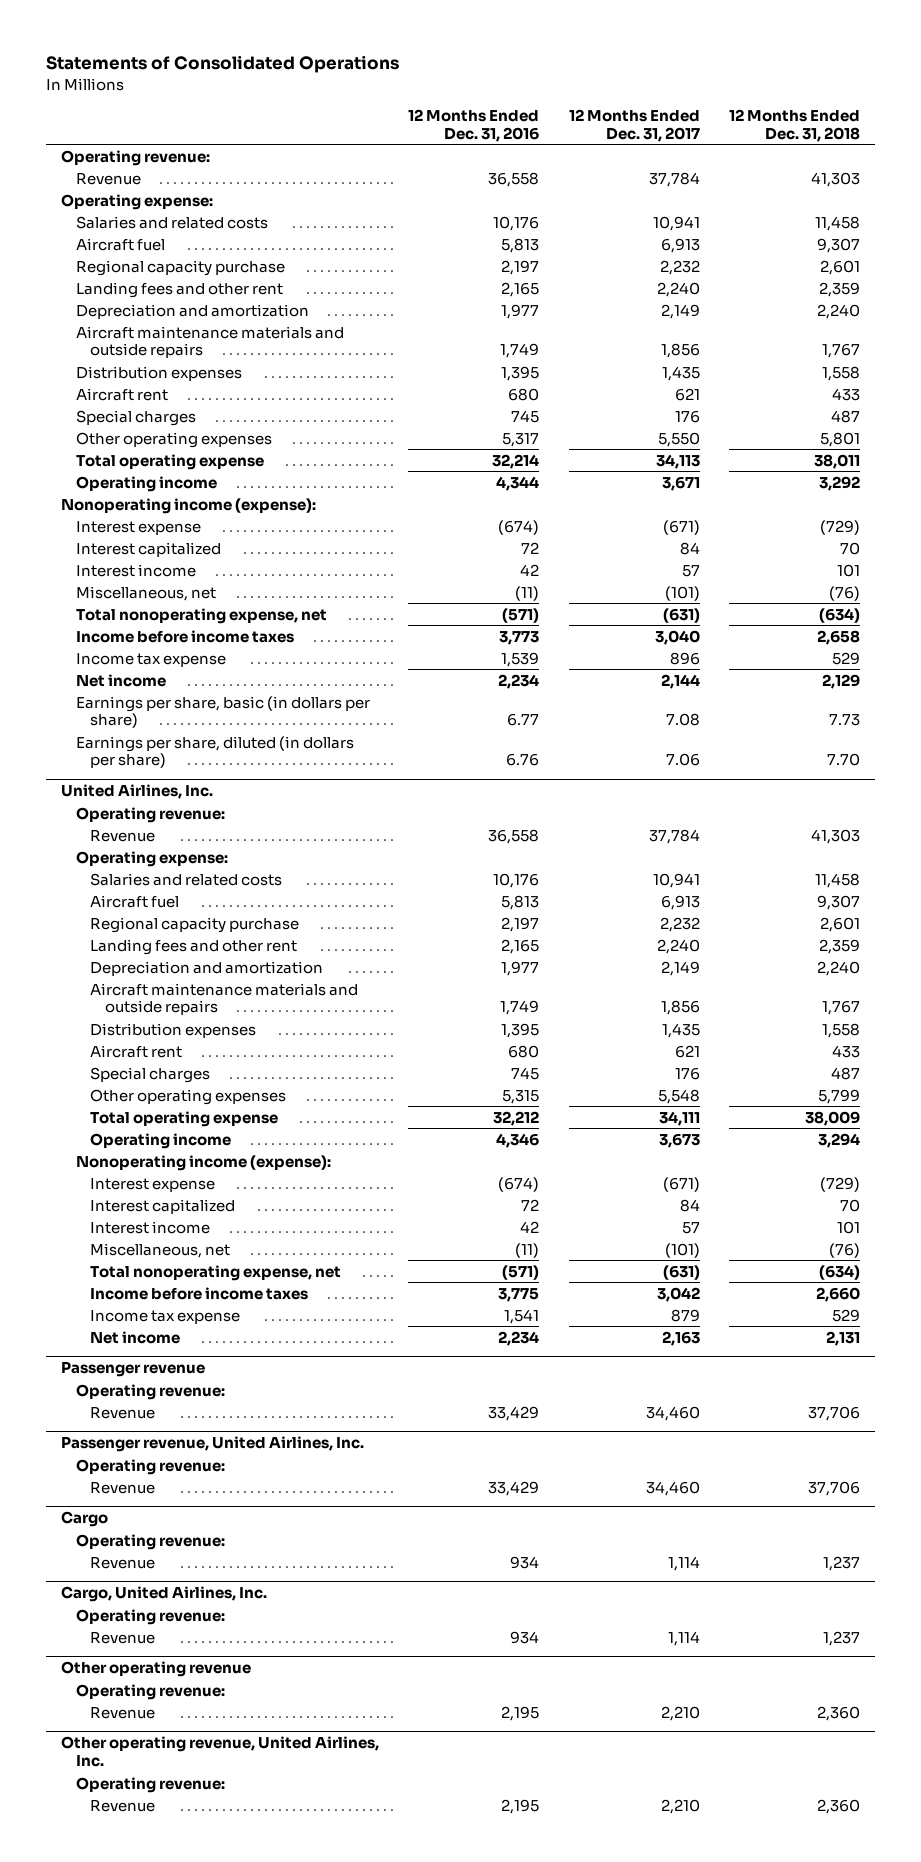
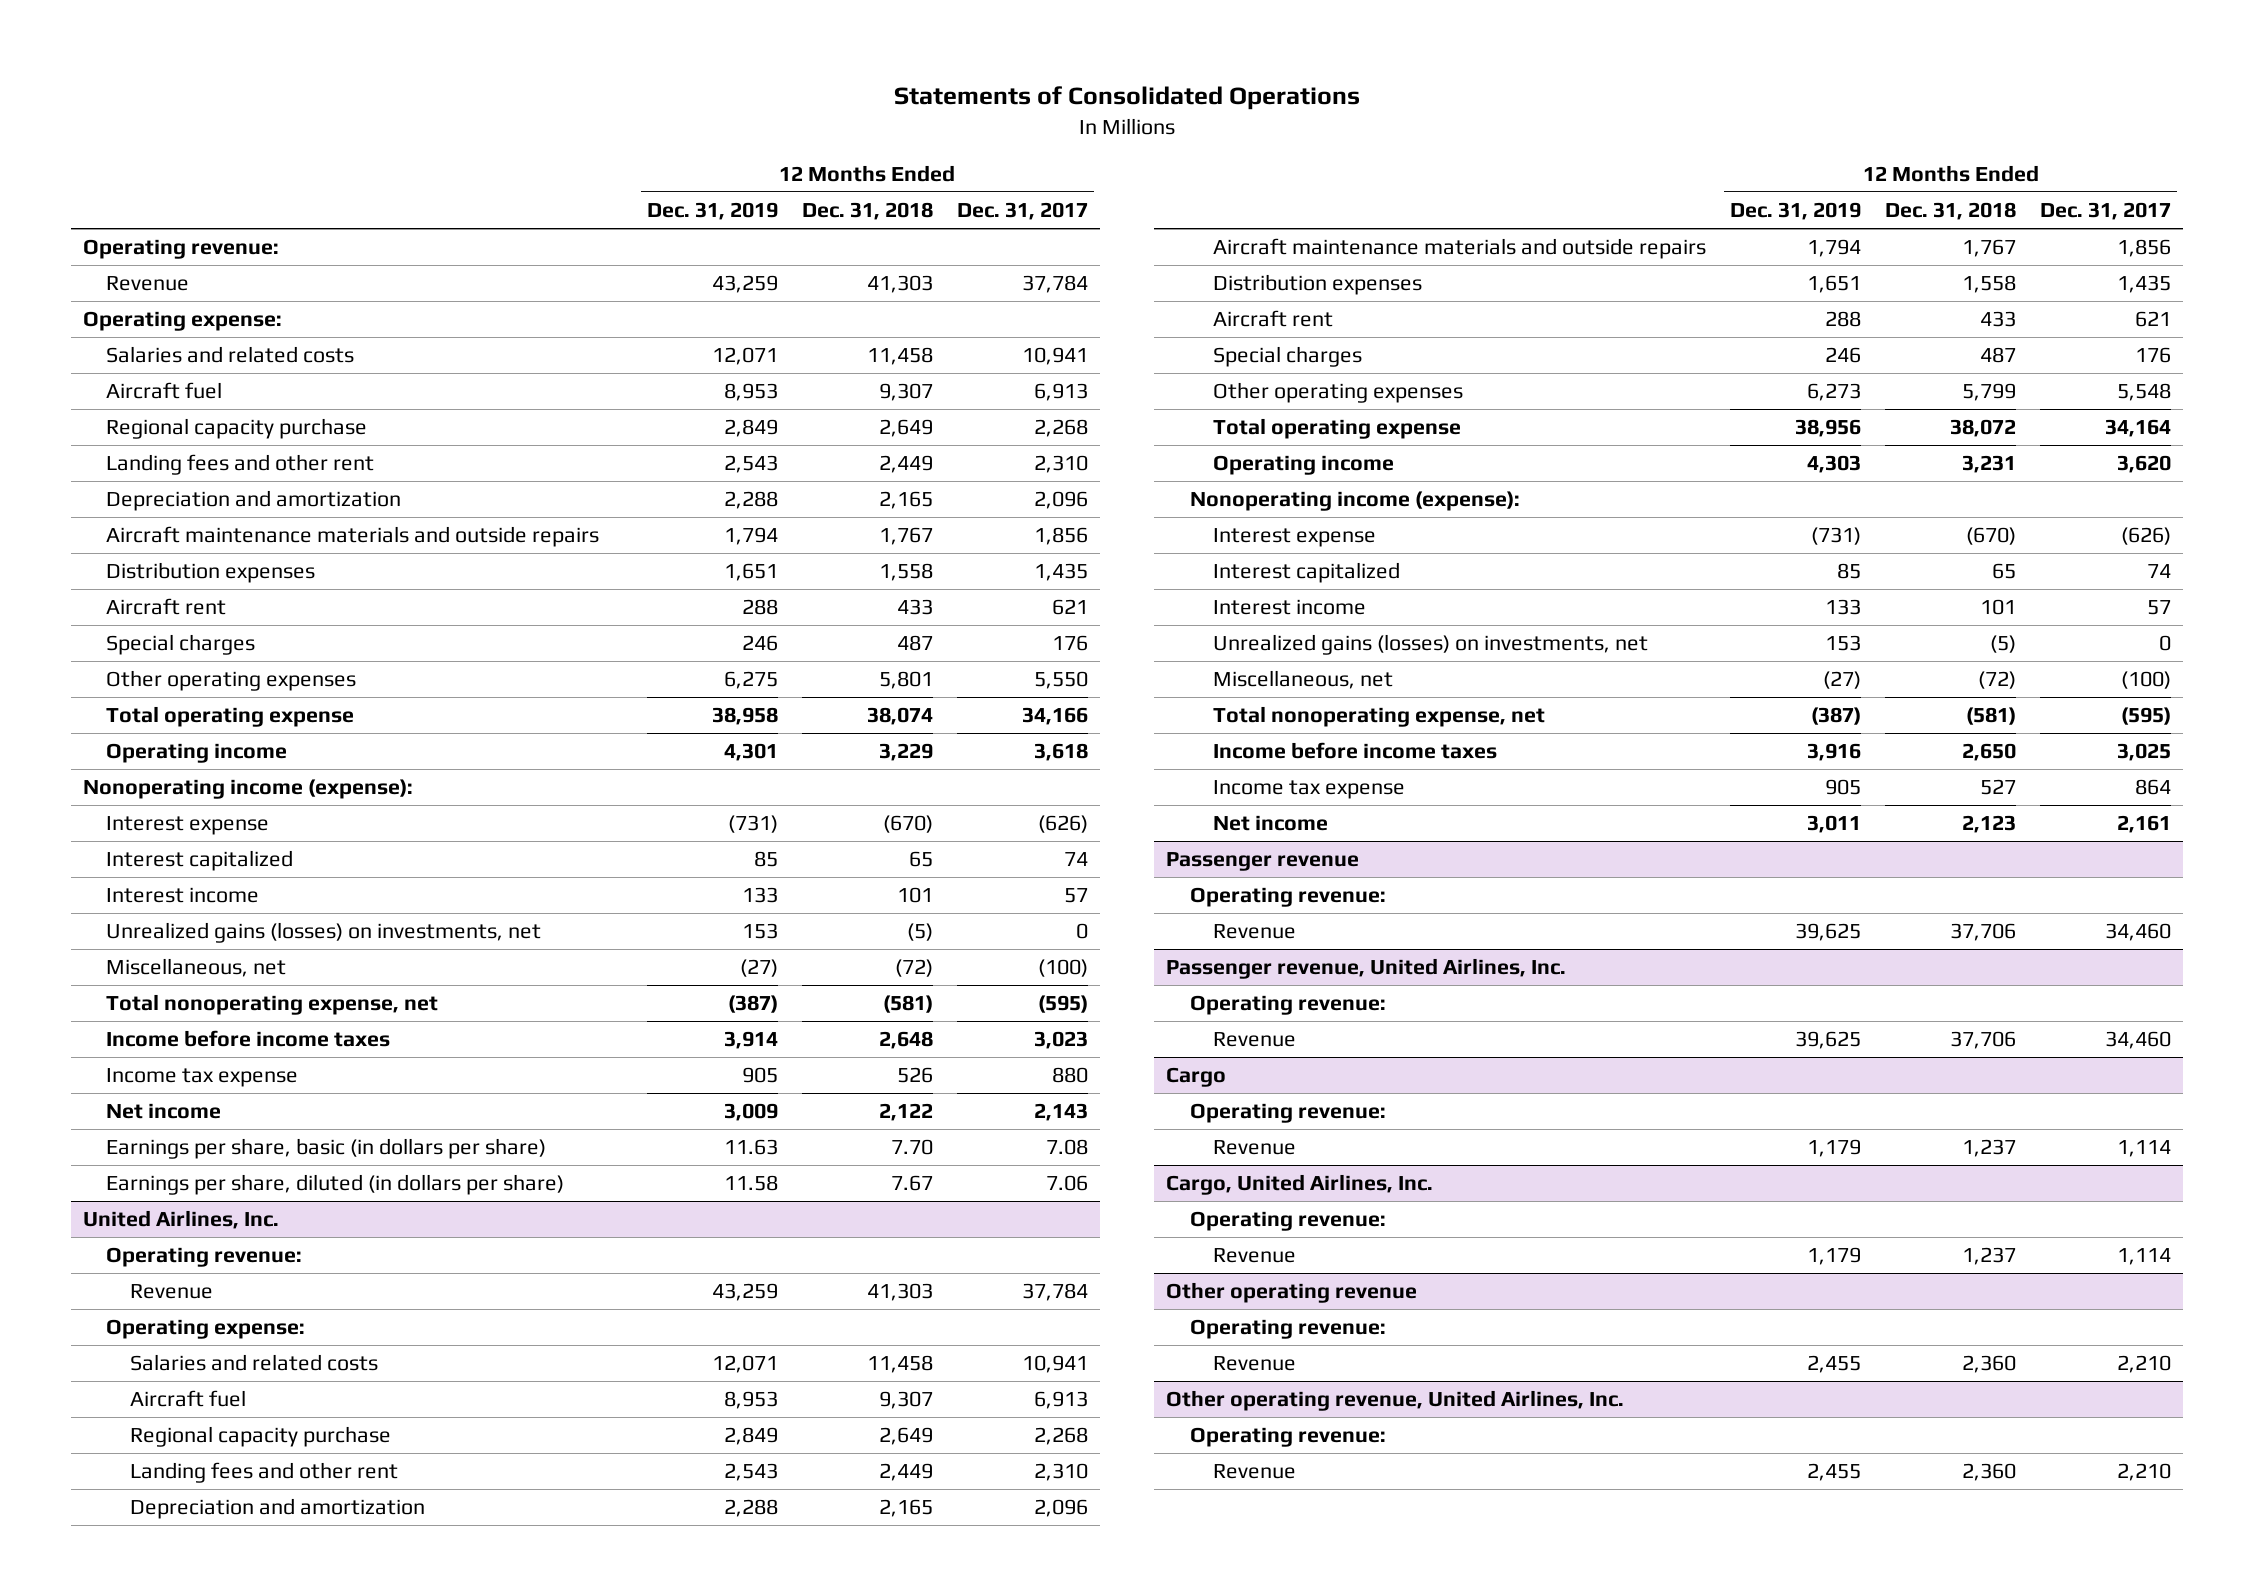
- | 12 Months Ended Dec. 31, 2016 | 12 Months Ended Dec. 31, 2017 | 12 Months Ended Dec. 31, 2018
+ | 12 Months Ended Dec. 31, 2019 | 12 Months Ended Dec. 31, 2018 | 12 Months Ended Dec. 31, 2017
- Regional capacity purchase | 2,197 | 2,232 | 2,601
- Landing fees and other rent | 2,165 | 2,240 | 2,359
- Depreciation and amortization | 1,977 | 2,149 | 2,240
+ Regional capacity purchase | 2,849 | 2,649 | 2,268
+ Landing fees and other rent | 2,543 | 2,449 | 2,310
+ Depreciation and amortization | 2,288 | 2,165 | 2,096
- Total operating expense | 32,214 | 34,113 | 38,011
- Operating income | 4,344 | 3,671 | 3,292
+ Total operating expense | 38,958 | 38,074 | 34,166
+ Operating income | 4,301 | 3,229 | 3,618
- Interest expense | (674) | (671) | (729)
- Interest capitalized | 72 | 84 | 70
+ Interest expense | (731) | (670) | (626)
+ Interest capitalized | 85 | 65 | 74
- Miscellaneous, net | (11) | (101) | (76)
- Total nonoperating expense, net | (571) | (631) | (634)
- Income before income taxes | 3,773 | 3,040 | 2,658
- Income tax expense | 1,539 | 896 | 529
- Net income | 2,234 | 2,144 | 2,129
- Earnings per share, basic (in dollars per share) | 6.77 | 7.08 | 7.73
- Earnings per share, diluted (in dollars per share) | 6.76 | 7.06 | 7.70
+ Unrealized gains (losses) on investments, net | 153 | (5) | 0
+ Miscellaneous, net | (27) | (72) | (100)
+ Total nonoperating expense, net | (387) | (581) | (595)
+ Income before income taxes | 3,914 | 2,648 | 3,023
+ Income tax expense | 905 | 526 | 880
+ Net income | 3,009 | 2,122 | 2,143
+ Earnings per share, basic (in dollars per share) | 11.63 | 7.70 | 7.08
+ Earnings per share, diluted (in dollars per share) | 11.58 | 7.67 | 7.06
@ United Airlines, Inc.
- Regional capacity purchase | 2,197 | 2,232 | 2,601
- Landing fees and other rent | 2,165 | 2,240 | 2,359
- Depreciation and amortization | 1,977 | 2,149 | 2,240
+ Regional capacity purchase | 2,849 | 2,649 | 2,268
+ Landing fees and other rent | 2,543 | 2,449 | 2,310
+ Depreciation and amortization | 2,288 | 2,165 | 2,096
- Total operating expense | 32,212 | 34,111 | 38,009
- Operating income | 4,346 | 3,673 | 3,294
+ Total operating expense | 38,956 | 38,072 | 34,164
+ Operating income | 4,303 | 3,231 | 3,620
- Interest expense | (674) | (671) | (729)
- Interest capitalized | 72 | 84 | 70
+ Interest expense | (731) | (670) | (626)
+ Interest capitalized | 85 | 65 | 74
- Miscellaneous, net | (11) | (101) | (76)
- Total nonoperating expense, net | (571) | (631) | (634)
- Income before income taxes | 3,775 | 3,042 | 2,660
- Income tax expense | 1,541 | 879 | 529
- Net income | 2,234 | 2,163 | 2,131
+ Unrealized gains (losses) on investments, net | 153 | (5) | 0
+ Miscellaneous, net | (27) | (72) | (100)
+ Total nonoperating expense, net | (387) | (581) | (595)
+ Income before income taxes | 3,916 | 2,650 | 3,025
+ Income tax expense | 905 | 527 | 864
+ Net income | 3,011 | 2,123 | 2,161

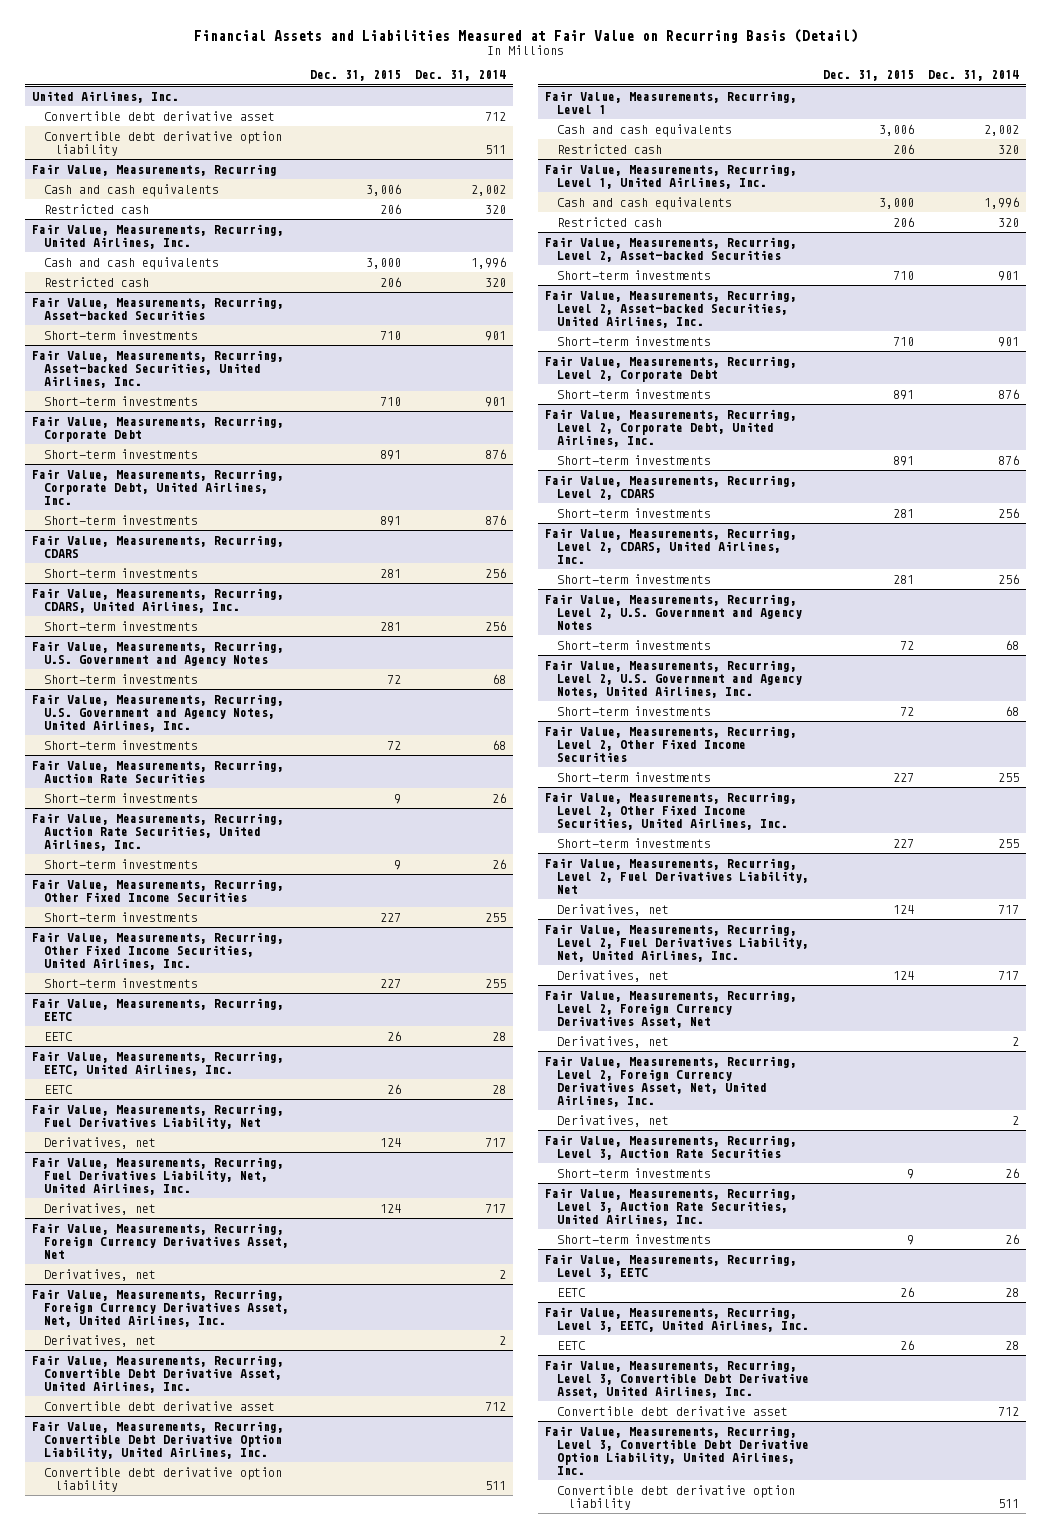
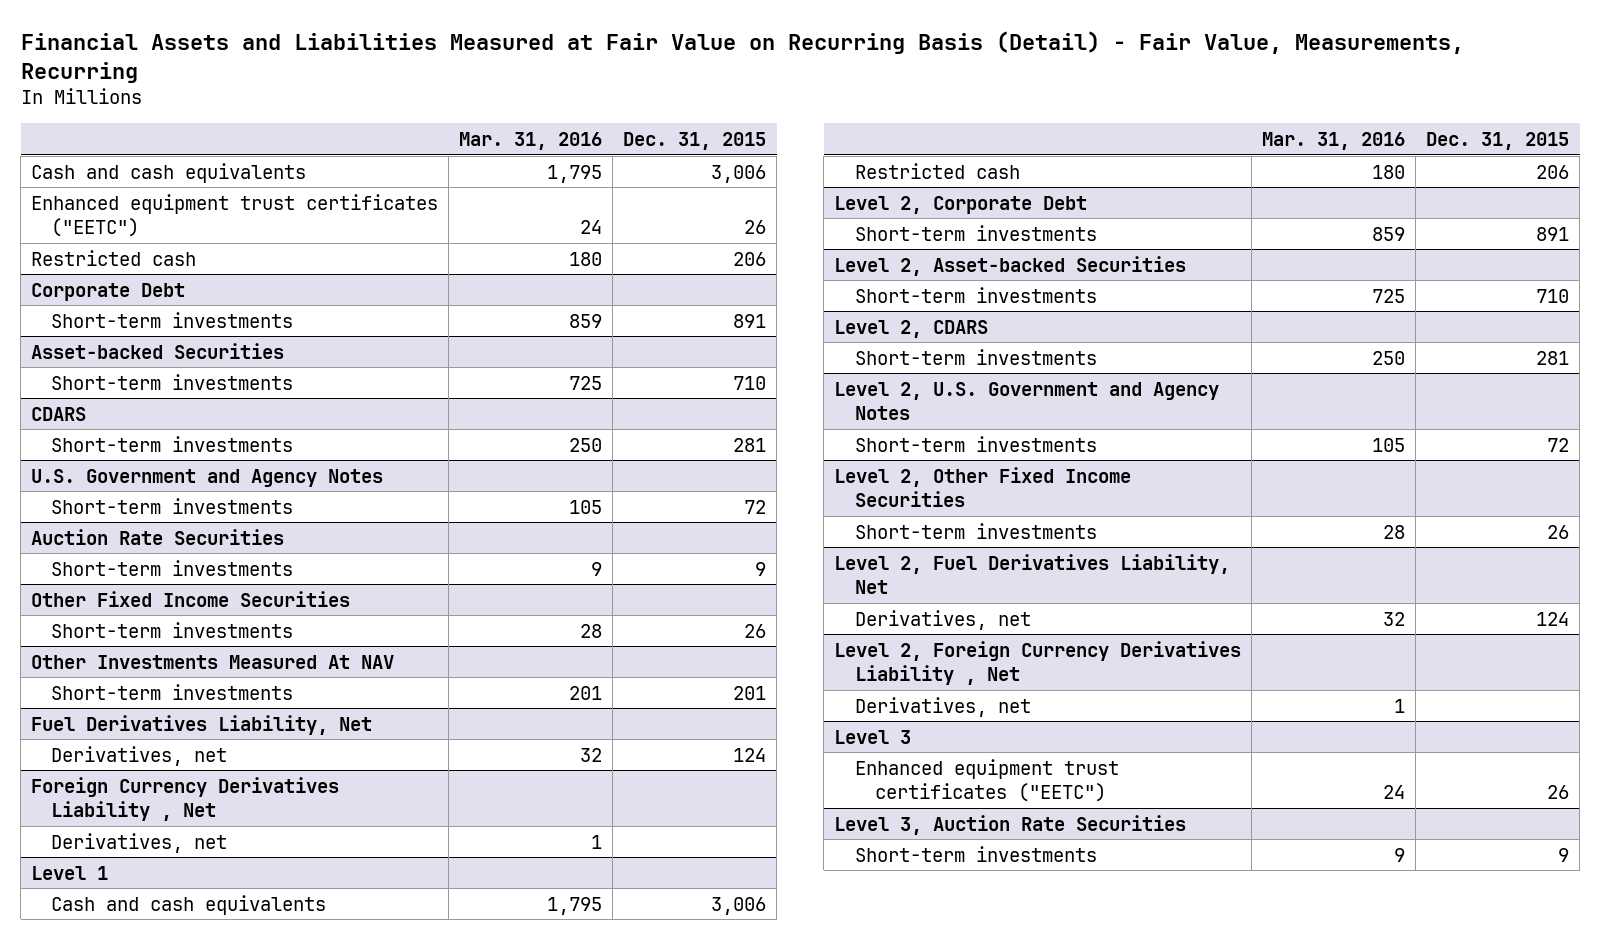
- Financial Assets and Liabilities Measured at Fair Value on Recurring Basis (Detail)
+ Financial Assets and Liabilities Measured at Fair Value on Recurring Basis (Detail) - Fair Value, Measurements, Recurring
- | Dec. 31, 2015 | Dec. 31, 2014
+ | Mar. 31, 2016 | Dec. 31, 2015
- United Airlines, Inc.
- Convertible debt derivative asset | | 712
- Convertible debt derivative option liability | | 511
- Fair Value, Measurements, Recurring
- Restricted cash | 206 | 320
- Fair Value, Measurements, Recurring, United Airlines, Inc.
- Cash and cash equivalents | 3,000 | 1,996
+ Enhanced equipment trust certificates ("EETC") | 24 | 26
- Fair Value, Measurements, Recurring, Asset-backed Securities
- Short-term investments | 710 | 901
- Fair Value, Measurements, Recurring, Asset-backed Securities, United Airlines, Inc.
- Short-term investments | 710 | 901
- Fair Value, Measurements, Recurring, Corporate Debt
- Short-term investments | 891 | 876
- Fair Value, Measurements, Recurring, Corporate Debt, United Airlines, Inc.
+ Corporate Debt
- Fair Value, Measurements, Recurring, CDARS
- Short-term investments | 281 | 256
- Fair Value, Measurements, Recurring, CDARS, United Airlines, Inc.
+ Asset-backed Securities
+ Short-term investments | 725 | 710
+ CDARS
- Fair Value, Measurements, Recurring, U.S. Government and Agency Notes
- Short-term investments | 72 | 68
- Fair Value, Measurements, Recurring, U.S. Government and Agency Notes, United Airlines, Inc.
+ U.S. Government and Agency Notes
- Fair Value, Measurements, Recurring, Auction Rate Securities
- Short-term investments | 9 | 26
- Fair Value, Measurements, Recurring, Auction Rate Securities, United Airlines, Inc.
+ Auction Rate Securities
- Fair Value, Measurements, Recurring, Other Fixed Income Securities
- Short-term investments | 227 | 255
- Fair Value, Measurements, Recurring, Other Fixed Income Securities, United Airlines, Inc.
- Short-term investments | 227 | 255
- Fair Value, Measurements, Recurring, EETC
- EETC | 26 | 28
- Fair Value, Measurements, Recurring, EETC, United Airlines, Inc.
- EETC | 26 | 28
- Fair Value, Measurements, Recurring, Fuel Derivatives Liability, Net
- Derivatives, net | 124 | 717
- Fair Value, Measurements, Recurring, Fuel Derivatives Liability, Net, United Airlines, Inc.
+ Other Fixed Income Securities
+ Short-term investments | 28 | 26
+ Other Investments Measured At NAV
+ Short-term investments | 201 | 201
+ Fuel Derivatives Liability, Net
- Fair Value, Measurements, Recurring, Foreign Currency Derivatives Asset, Net
- Derivatives, net | | 2
- Fair Value, Measurements, Recurring, Foreign Currency Derivatives Asset, Net, United Airlines, Inc.
+ Foreign Currency Derivatives Liability , Net
- Fair Value, Measurements, Recurring, Convertible Debt Derivative Asset, United Airlines, Inc.
- Convertible debt derivative asset | | 712
- Fair Value, Measurements, Recurring, Convertible Debt Derivative Option Liability, United Airlines, Inc.
- Convertible debt derivative option liability | | 511
- Fair Value, Measurements, Recurring, Level 1
+ Level 1
- Fair Value, Measurements, Recurring, Level 1, United Airlines, Inc.
- Cash and cash equivalents | 3,000 | 1,996
- Restricted cash | 206 | 320
- Fair Value, Measurements, Recurring, Level 2, Asset-backed Securities
- Short-term investments | 710 | 901
- Fair Value, Measurements, Recurring, Level 2, Asset-backed Securities, United Airlines, Inc.
- Short-term investments | 710 | 901
- Fair Value, Measurements, Recurring, Level 2, Corporate Debt
- Short-term investments | 891 | 876
- Fair Value, Measurements, Recurring, Level 2, Corporate Debt, United Airlines, Inc.
+ Level 2, Corporate Debt
- Fair Value, Measurements, Recurring, Level 2, CDARS
- Short-term investments | 281 | 256
- Fair Value, Measurements, Recurring, Level 2, CDARS, United Airlines, Inc.
+ Level 2, Asset-backed Securities
+ Short-term investments | 725 | 710
+ Level 2, CDARS
- Fair Value, Measurements, Recurring, Level 2, U.S. Government and Agency Notes
- Short-term investments | 72 | 68
- Fair Value, Measurements, Recurring, Level 2, U.S. Government and Agency Notes, United Airlines, Inc.
+ Level 2, U.S. Government and Agency Notes
- Fair Value, Measurements, Recurring, Level 2, Other Fixed Income Securities
- Short-term investments | 227 | 255
- Fair Value, Measurements, Recurring, Level 2, Other Fixed Income Securities, United Airlines, Inc.
- Short-term investments | 227 | 255
- Fair Value, Measurements, Recurring, Level 2, Fuel Derivatives Liability, Net
- Derivatives, net | 124 | 717
- Fair Value, Measurements, Recurring, Level 2, Fuel Derivatives Liability, Net, United Airlines, Inc.
+ Level 2, Other Fixed Income Securities
+ Short-term investments | 28 | 26
+ Level 2, Fuel Derivatives Liability, Net
- Fair Value, Measurements, Recurring, Level 2, Foreign Currency Derivatives Asset, Net
- Derivatives, net | | 2
- Fair Value, Measurements, Recurring, Level 2, Foreign Currency Derivatives Asset, Net, United Airlines, Inc.
+ Level 2, Foreign Currency Derivatives Liability , Net
- Fair Value, Measurements, Recurring, Level 3, Auction Rate Securities
- Short-term investments | 9 | 26
- Fair Value, Measurements, Recurring, Level 3, Auction Rate Securities, United Airlines, Inc.
+ Level 3
+ Enhanced equipment trust certificates ("EETC") | 24 | 26
+ Level 3, Auction Rate Securities
- Fair Value, Measurements, Recurring, Level 3, EETC
- EETC | 26 | 28
- Fair Value, Measurements, Recurring, Level 3, EETC, United Airlines, Inc.
- EETC | 26 | 28
- Fair Value, Measurements, Recurring, Level 3, Convertible Debt Derivative Asset, United Airlines, Inc.
- Convertible debt derivative asset | | 712
- Fair Value, Measurements, Recurring, Level 3, Convertible Debt Derivative Option Liability, United Airlines, Inc.
- Convertible debt derivative option liability | | 511

